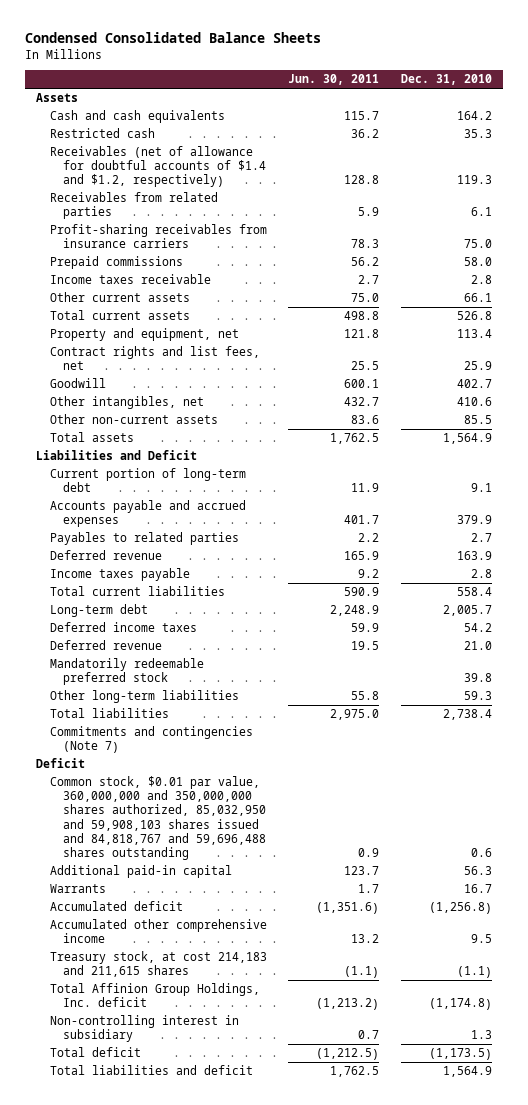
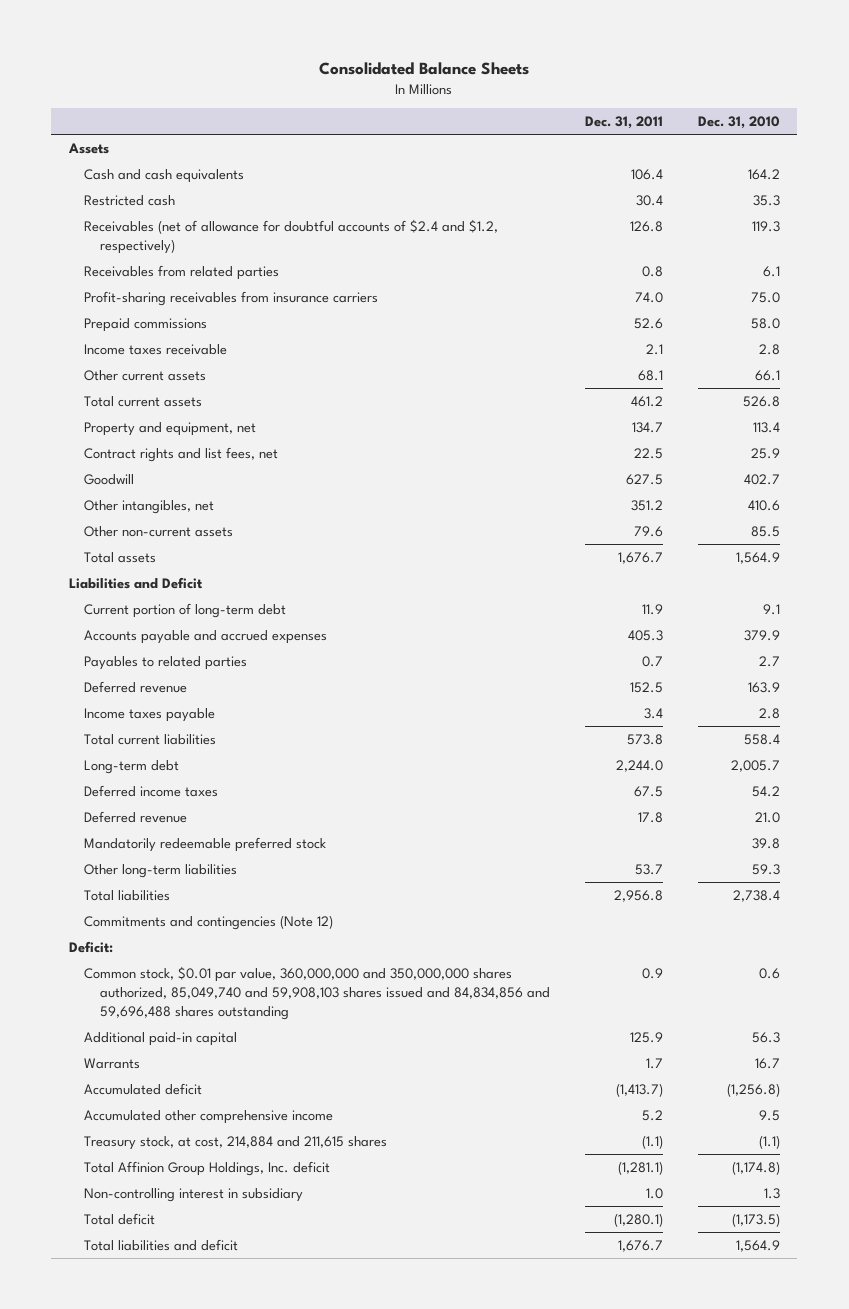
- Condensed Consolidated Balance Sheets
+ Consolidated Balance Sheets
- | Jun. 30, 2011 | Dec. 31, 2010
+ | Dec. 31, 2011 | Dec. 31, 2010
- Receivables (net of allowance for doubtful accounts of $1.4 and $1.2, respectively) | 128.8 | 119.3
+ Receivables (net of allowance for doubtful accounts of $2.4 and $1.2, respectively) | 126.8 | 119.3
- Commitments and contingencies (Note 7)
- Deficit
- Common stock, $0.01 par value, 360,000,000 and 350,000,000 shares authorized, 85,032,950 and 59,908,103 shares issued and 84,818,767 and 59,696,488 shares outstanding | 0.9 | 0.6
+ Commitments and contingencies (Note 12)
+ Deficit:
+ Common stock, $0.01 par value, 360,000,000 and 350,000,000 shares authorized, 85,049,740 and 59,908,103 shares issued and 84,834,856 and 59,696,488 shares outstanding | 0.9 | 0.6
- Treasury stock, at cost 214,183 and 211,615 shares | (1.1) | (1.1)
+ Treasury stock, at cost, 214,884 and 211,615 shares | (1.1) | (1.1)

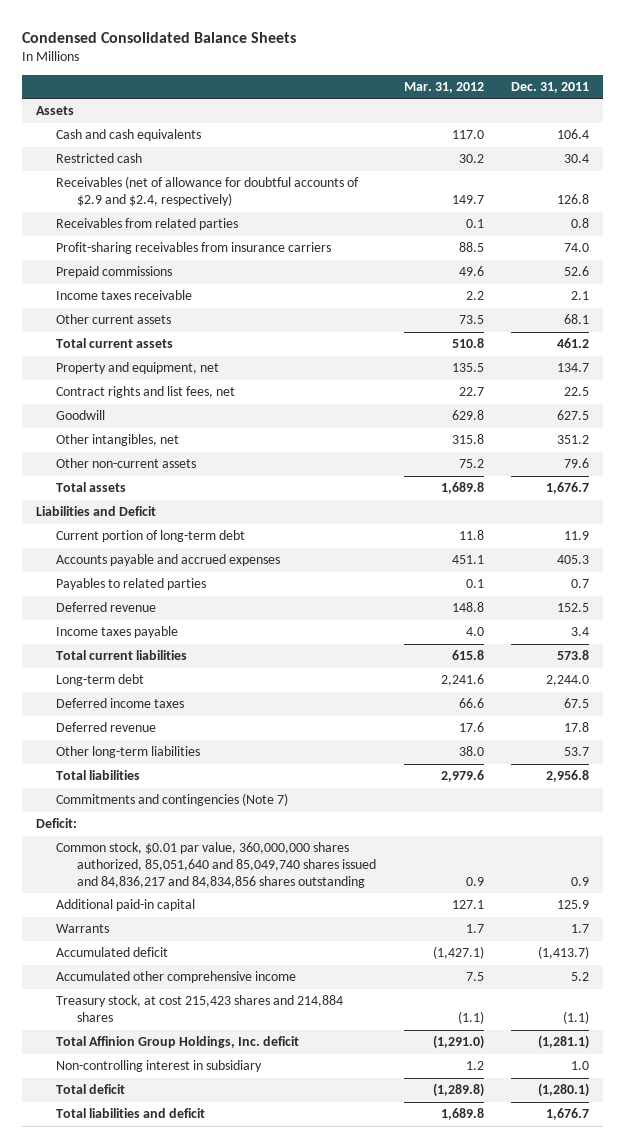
- Consolidated Balance Sheets
+ Condensed Consolidated Balance Sheets
- | Dec. 31, 2011 | Dec. 31, 2010
+ | Mar. 31, 2012 | Dec. 31, 2011
- Receivables (net of allowance for doubtful accounts of $2.4 and $1.2, respectively) | 126.8 | 119.3
+ Receivables (net of allowance for doubtful accounts of $2.9 and $2.4, respectively) | 149.7 | 126.8
- Mandatorily redeemable preferred stock | | 39.8
- Commitments and contingencies (Note 12)
+ Commitments and contingencies (Note 7)
- Common stock, $0.01 par value, 360,000,000 and 350,000,000 shares authorized, 85,049,740 and 59,908,103 shares issued and 84,834,856 and 59,696,488 shares outstanding | 0.9 | 0.6
+ Common stock, $0.01 par value, 360,000,000 shares authorized, 85,051,640 and 85,049,740 shares issued and 84,836,217 and 84,834,856 shares outstanding | 0.9 | 0.9
- Treasury stock, at cost, 214,884 and 211,615 shares | (1.1) | (1.1)
+ Treasury stock, at cost 215,423 shares and 214,884 shares | (1.1) | (1.1)

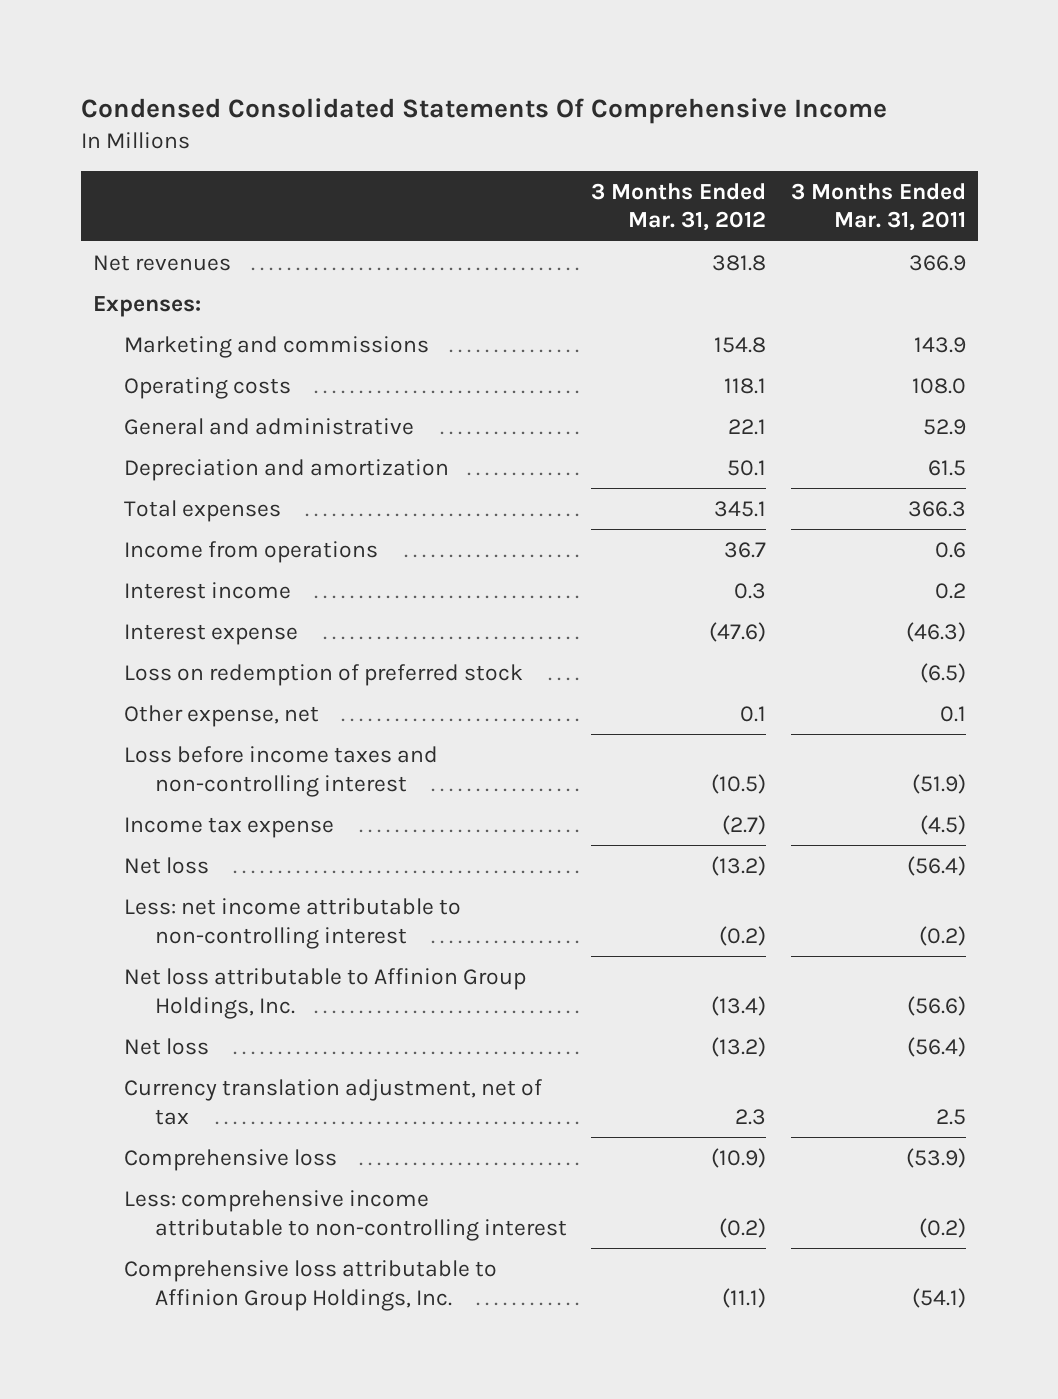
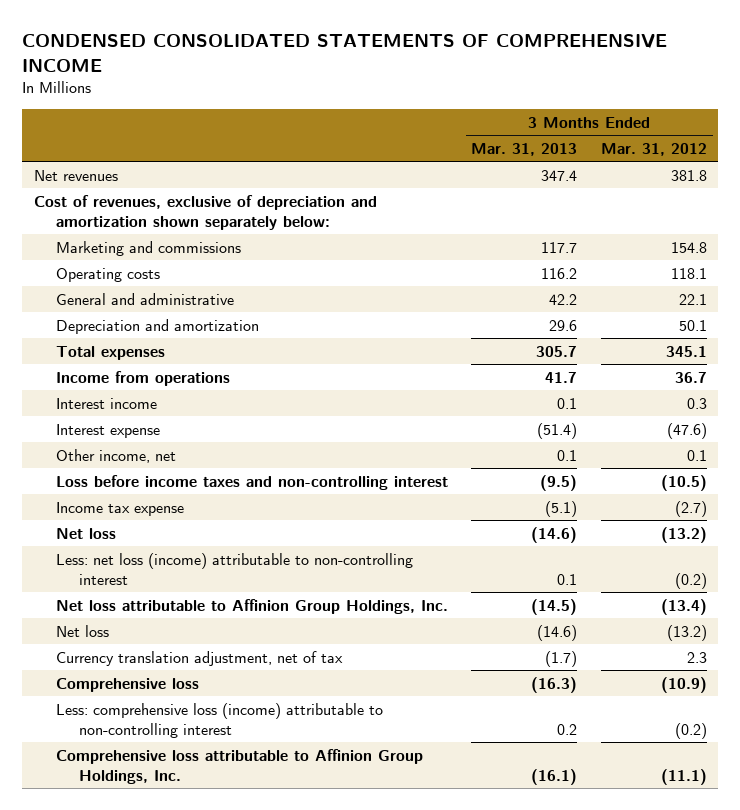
- Condensed Consolidated Statements Of Comprehensive Income
+ CONDENSED CONSOLIDATED STATEMENTS OF COMPREHENSIVE INCOME
- | 3 Months Ended Mar. 31, 2012 | 3 Months Ended Mar. 31, 2011
+ | 3 Months Ended Mar. 31, 2013 | 3 Months Ended Mar. 31, 2012
- Expenses:
+ Cost of revenues, exclusive of depreciation and amortization shown separately below:
- Loss on redemption of preferred stock | | (6.5)
- Other expense, net | 0.1 | 0.1
+ Other income, net | 0.1 | 0.1
- Less: net income attributable to non-controlling interest | (0.2) | (0.2)
+ Less: net loss (income) attributable to non-controlling interest | 0.1 | (0.2)
- Less: comprehensive income attributable to non-controlling interest | (0.2) | (0.2)
+ Less: comprehensive loss (income) attributable to non-controlling interest | 0.2 | (0.2)

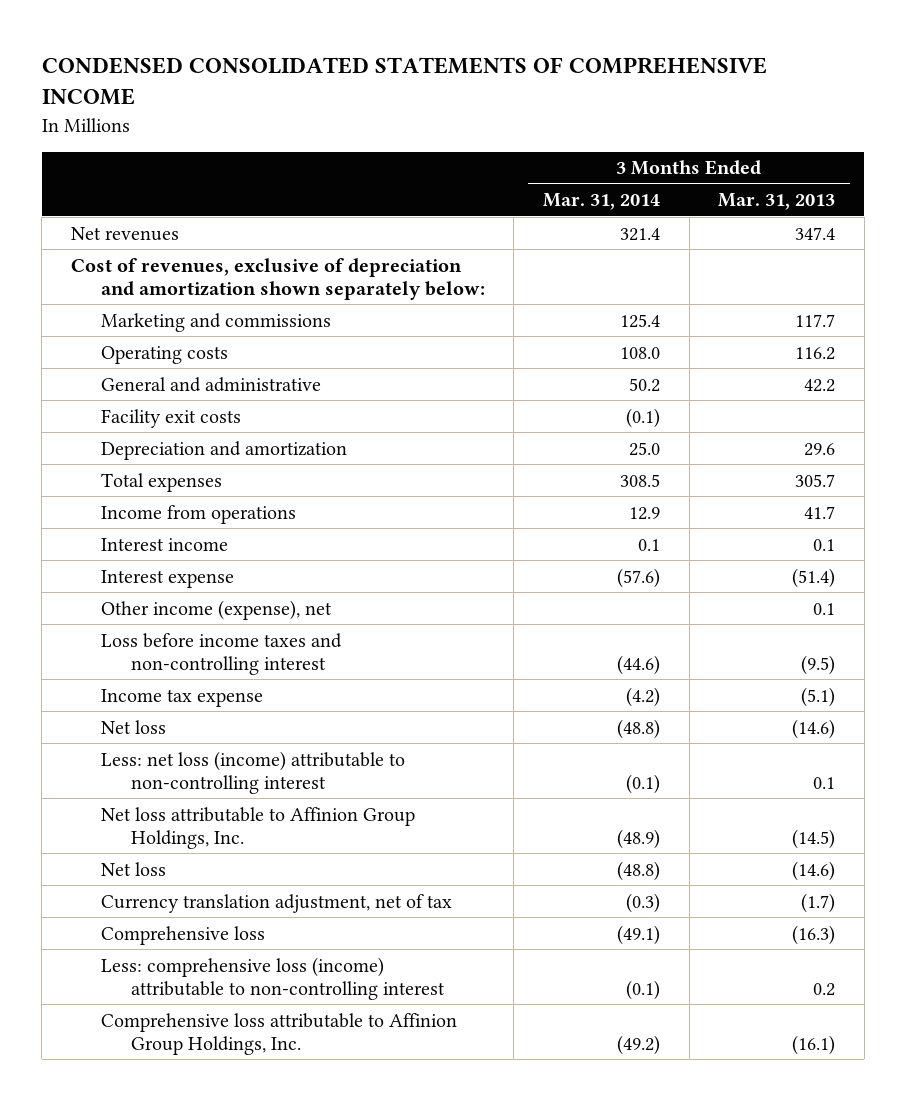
- | 3 Months Ended Mar. 31, 2013 | 3 Months Ended Mar. 31, 2012
+ | 3 Months Ended Mar. 31, 2014 | 3 Months Ended Mar. 31, 2013
+ Facility exit costs | (0.1) |
- Other income, net | 0.1 | 0.1
+ Other income (expense), net | | 0.1

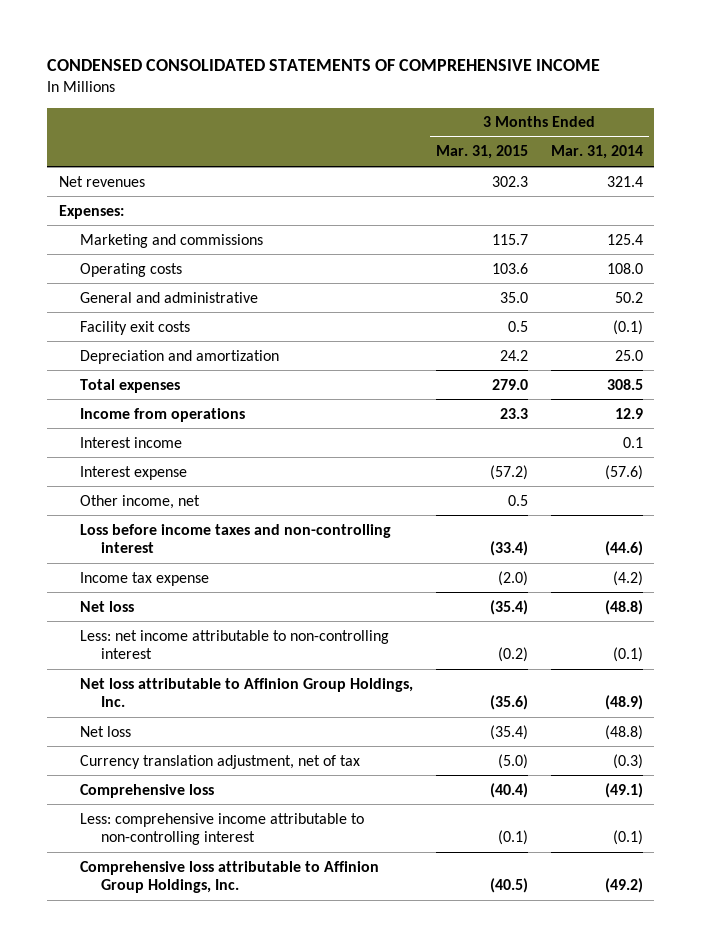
- | 3 Months Ended Mar. 31, 2014 | 3 Months Ended Mar. 31, 2013
+ | 3 Months Ended Mar. 31, 2015 | 3 Months Ended Mar. 31, 2014
- Cost of revenues, exclusive of depreciation and amortization shown separately below:
+ Expenses:
- Other income (expense), net | | 0.1
+ Other income, net | 0.5 |
- Less: net loss (income) attributable to non-controlling interest | (0.1) | 0.1
+ Less: net income attributable to non-controlling interest | (0.2) | (0.1)
- Less: comprehensive loss (income) attributable to non-controlling interest | (0.1) | 0.2
+ Less: comprehensive income attributable to non-controlling interest | (0.1) | (0.1)

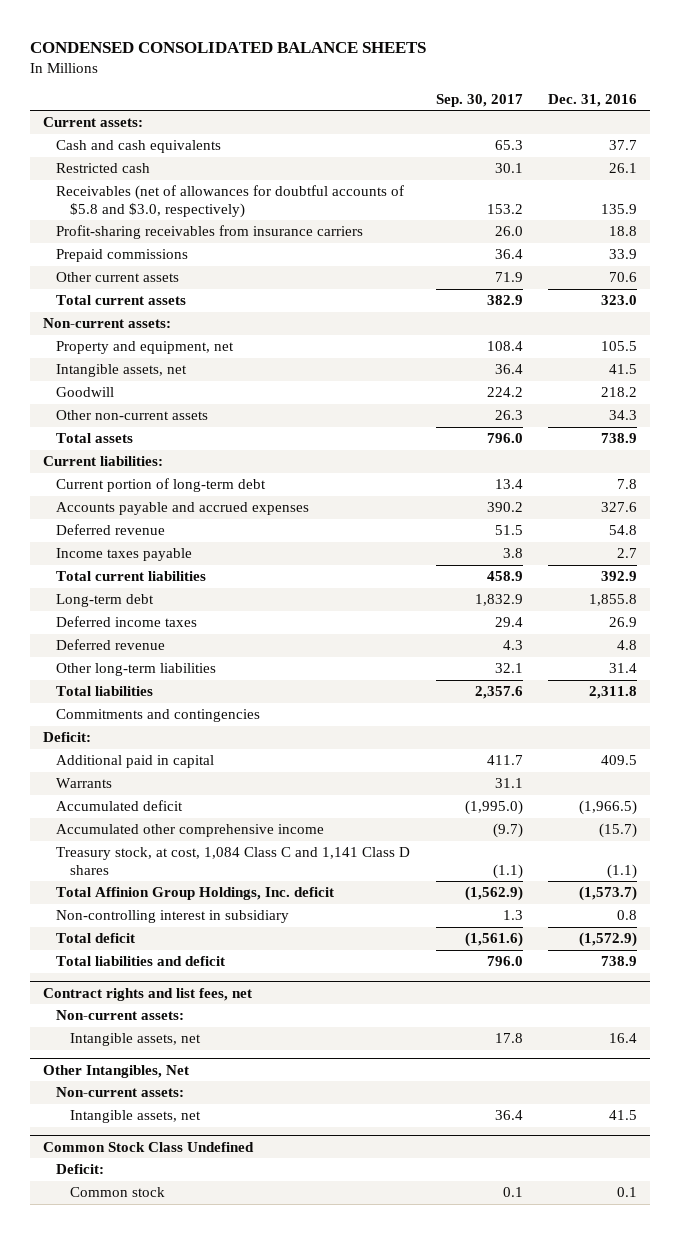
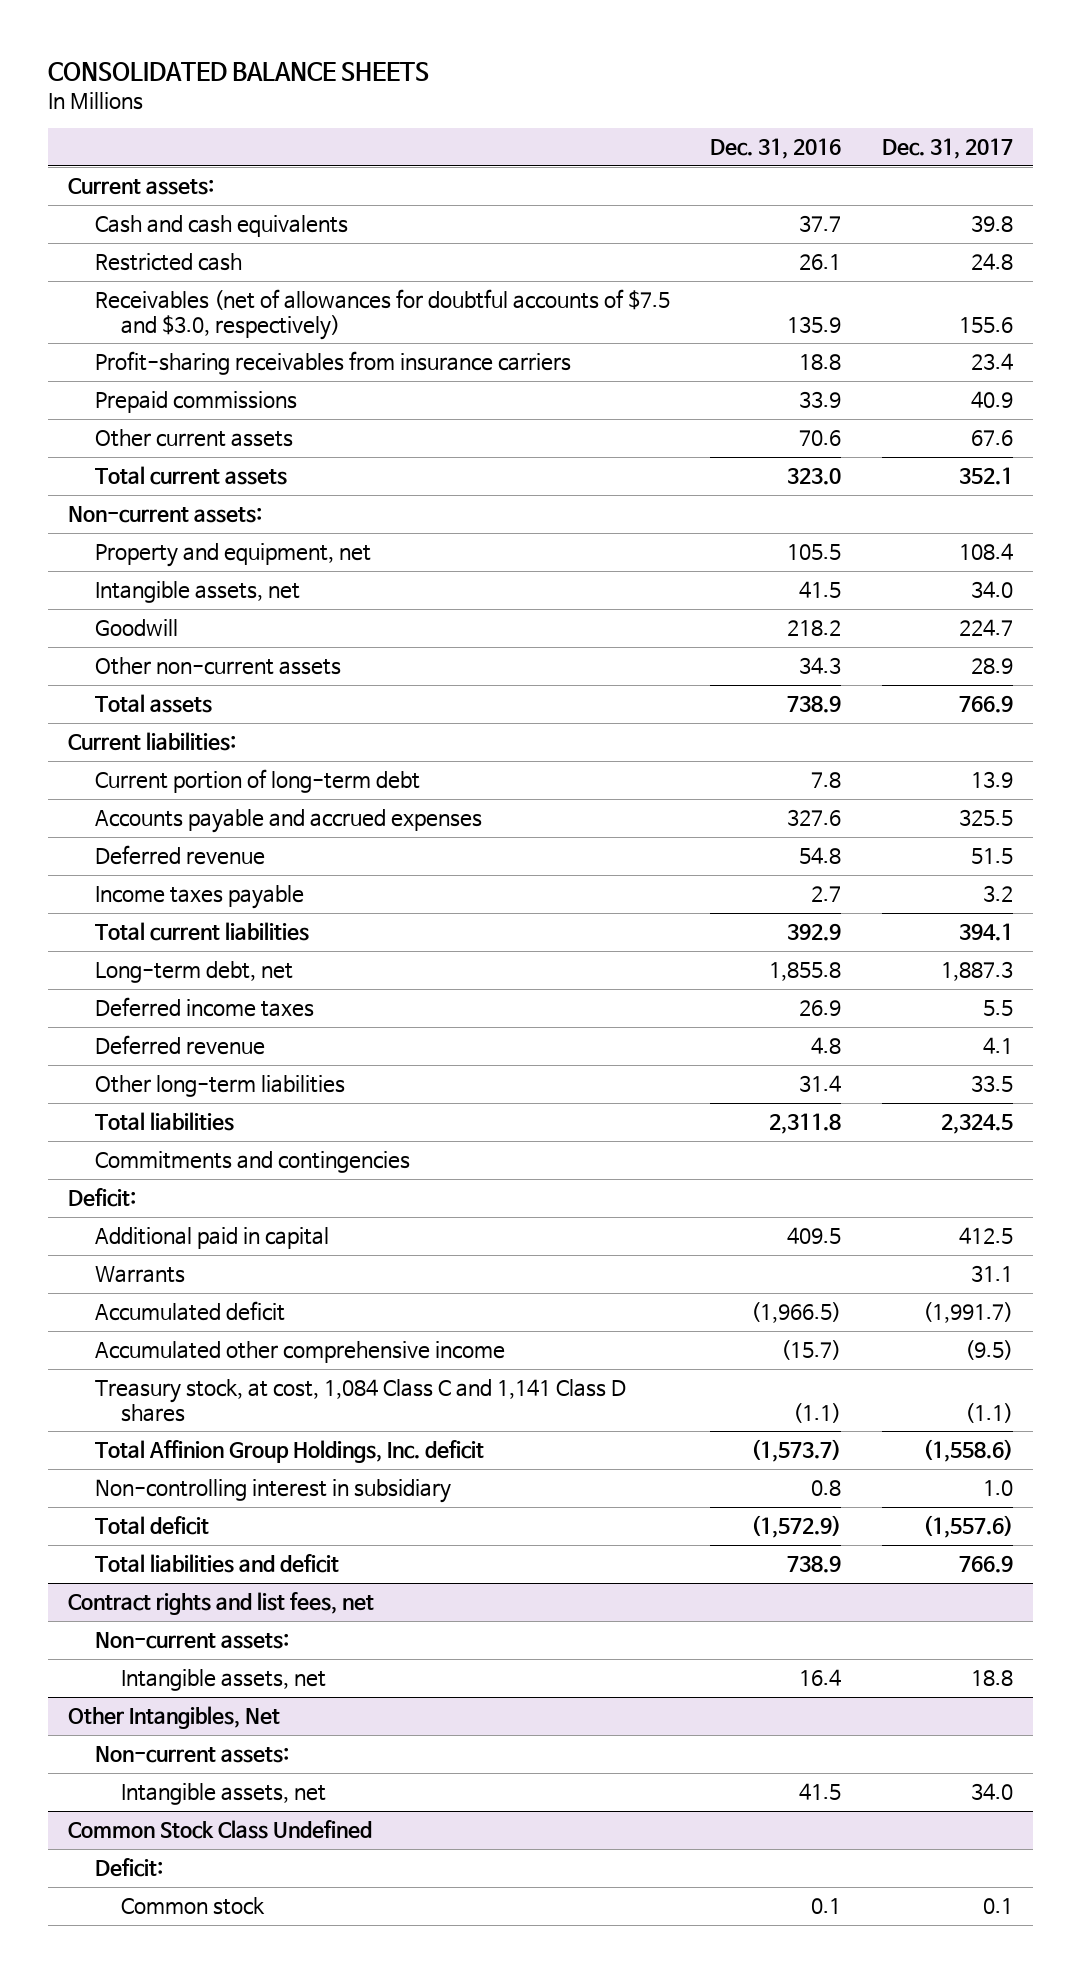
- CONDENSED CONSOLIDATED BALANCE SHEETS
+ CONSOLIDATED BALANCE SHEETS
- | Sep. 30, 2017 | Dec. 31, 2016
+ | Dec. 31, 2016 | Dec. 31, 2017
- Receivables (net of allowances for doubtful accounts of $5.8 and $3.0, respectively) | 153.2 | 135.9
+ Receivables (net of allowances for doubtful accounts of $7.5 and $3.0, respectively) | 135.9 | 155.6
- Long-term debt | 1,832.9 | 1,855.8
+ Long-term debt, net | 1,855.8 | 1,887.3

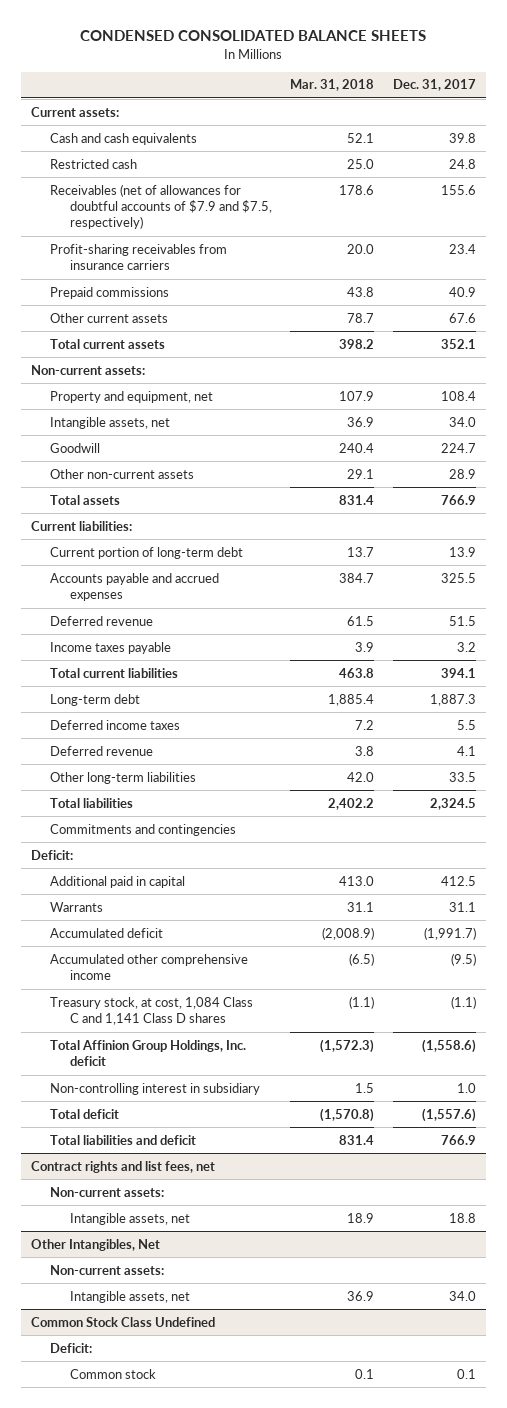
- CONSOLIDATED BALANCE SHEETS
+ CONDENSED CONSOLIDATED BALANCE SHEETS
- | Dec. 31, 2016 | Dec. 31, 2017
+ | Mar. 31, 2018 | Dec. 31, 2017
- Receivables (net of allowances for doubtful accounts of $7.5 and $3.0, respectively) | 135.9 | 155.6
+ Receivables (net of allowances for doubtful accounts of $7.9 and $7.5, respectively) | 178.6 | 155.6
- Long-term debt, net | 1,855.8 | 1,887.3
+ Long-term debt | 1,885.4 | 1,887.3

